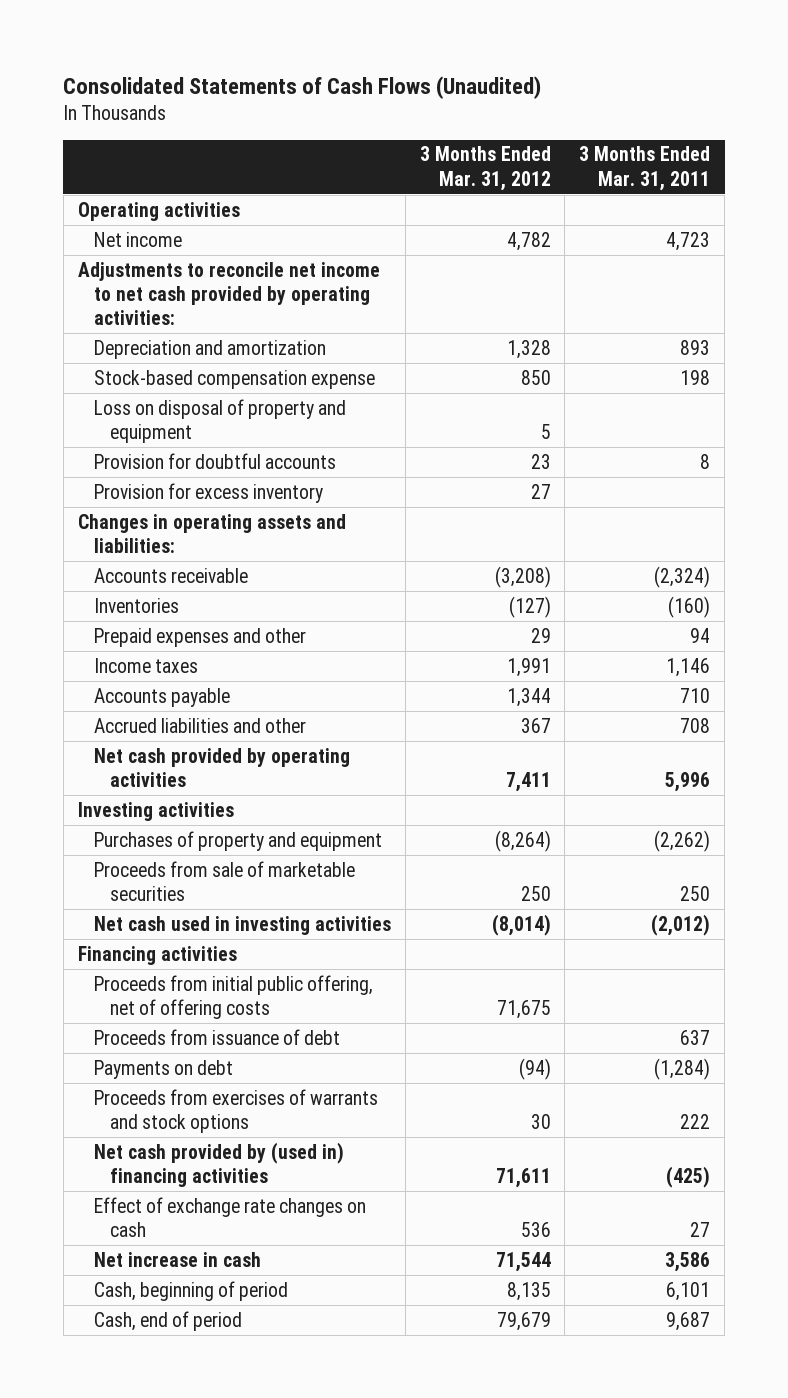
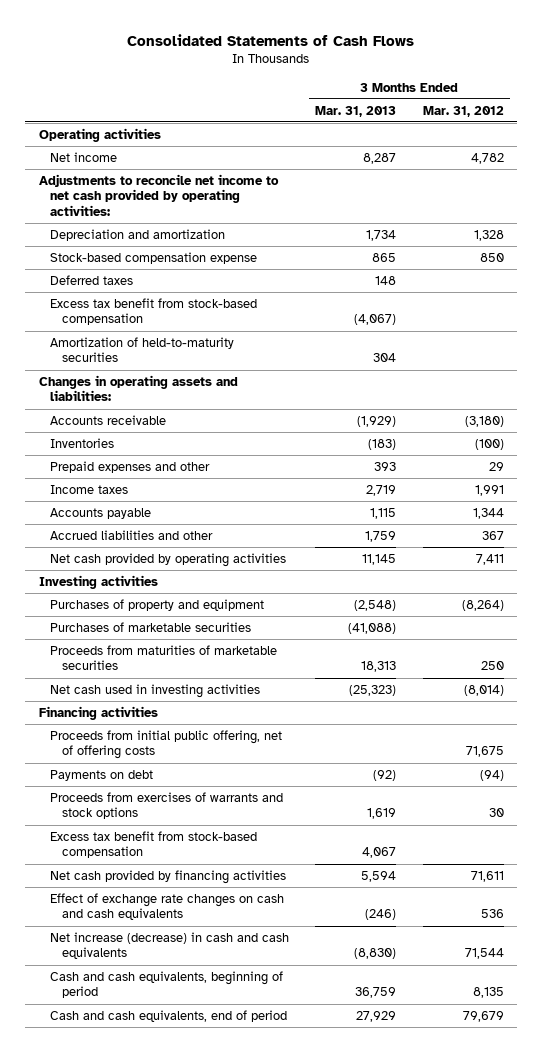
- Consolidated Statements of Cash Flows (Unaudited)
+ Consolidated Statements of Cash Flows
- | 3 Months Ended Mar. 31, 2012 | 3 Months Ended Mar. 31, 2011
+ | 3 Months Ended Mar. 31, 2013 | 3 Months Ended Mar. 31, 2012
- Loss on disposal of property and equipment | 5 |
- Provision for doubtful accounts | 23 | 8
- Provision for excess inventory | 27 |
+ Deferred taxes | 148 |
+ Excess tax benefit from stock-based compensation | (4,067) |
+ Amortization of held-to-maturity securities | 304 |
- Accounts receivable | (3,208) | (2,324)
- Inventories | (127) | (160)
+ Accounts receivable | (1,929) | (3,180)
+ Inventories | (183) | (100)
- Proceeds from sale of marketable securities | 250 | 250
+ Purchases of marketable securities | (41,088) |
+ Proceeds from maturities of marketable securities | 18,313 | 250
- Proceeds from issuance of debt | | 637
- Net cash provided by (used in) financing activities | 71,611 | (425)
- Effect of exchange rate changes on cash | 536 | 27
- Net increase in cash | 71,544 | 3,586
- Cash, beginning of period | 8,135 | 6,101
- Cash, end of period | 79,679 | 9,687
+ Excess tax benefit from stock-based compensation | 4,067 |
+ Net cash provided by financing activities | 5,594 | 71,611
+ Effect of exchange rate changes on cash and cash equivalents | (246) | 536
+ Net increase (decrease) in cash and cash equivalents | (8,830) | 71,544
+ Cash and cash equivalents, beginning of period | 36,759 | 8,135
+ Cash and cash equivalents, end of period | 27,929 | 79,679

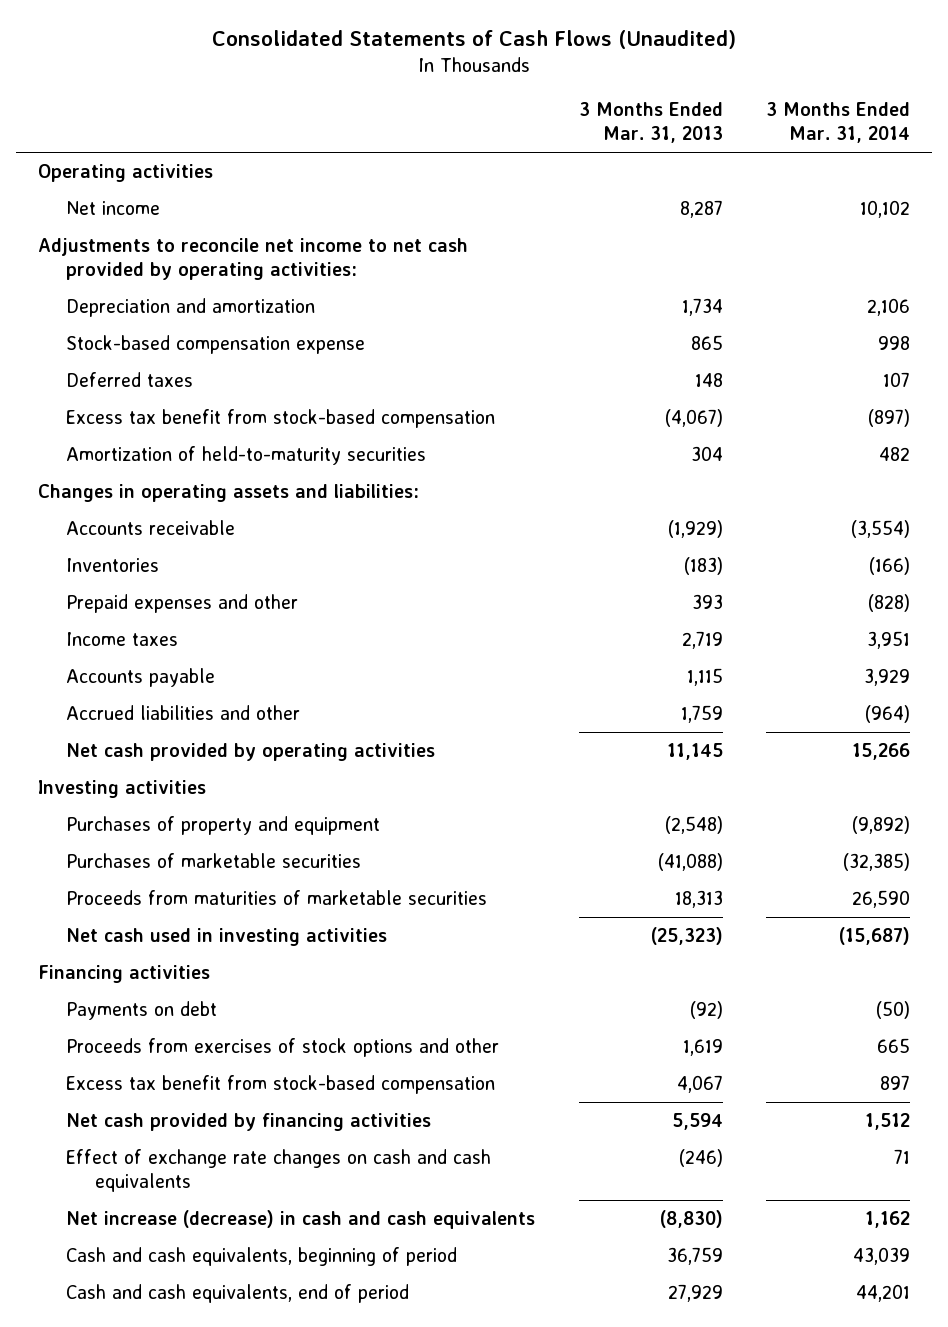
- Consolidated Statements of Cash Flows
+ Consolidated Statements of Cash Flows (Unaudited)
- | 3 Months Ended Mar. 31, 2013 | 3 Months Ended Mar. 31, 2012
+ | 3 Months Ended Mar. 31, 2013 | 3 Months Ended Mar. 31, 2014
- Proceeds from initial public offering, net of offering costs | | 71,675
- Proceeds from exercises of warrants and stock options | 1,619 | 30
+ Proceeds from exercises of stock options and other | 1,619 | 665

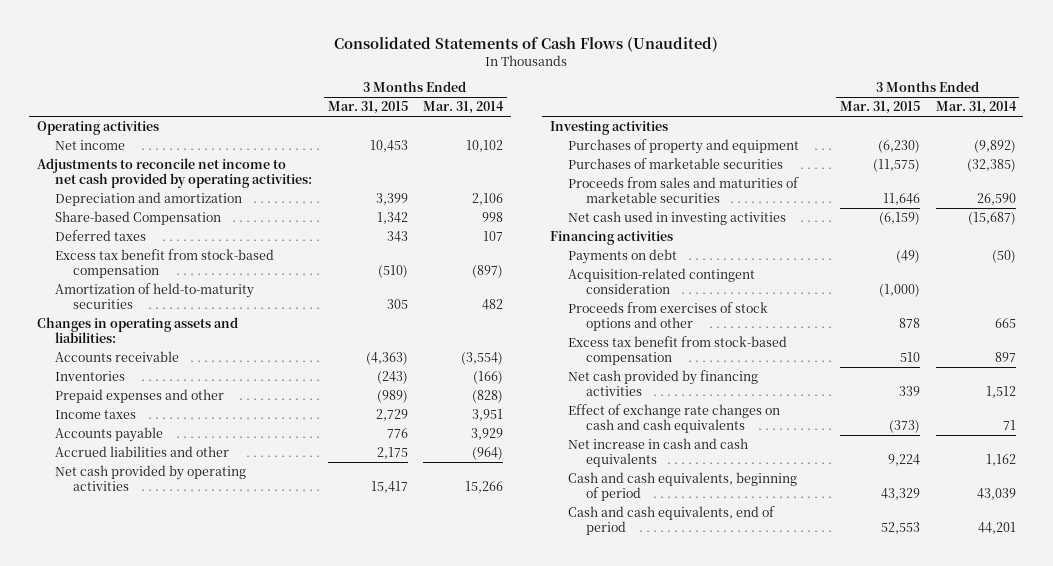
- | 3 Months Ended Mar. 31, 2013 | 3 Months Ended Mar. 31, 2014
+ | 3 Months Ended Mar. 31, 2015 | 3 Months Ended Mar. 31, 2014
- Stock-based compensation expense | 865 | 998
+ Share-based Compensation | 1,342 | 998
- Proceeds from maturities of marketable securities | 18,313 | 26,590
+ Proceeds from sales and maturities of marketable securities | 11,646 | 26,590
+ Acquisition-related contingent consideration | (1,000) |
- Net increase (decrease) in cash and cash equivalents | (8,830) | 1,162
+ Net increase in cash and cash equivalents | 9,224 | 1,162

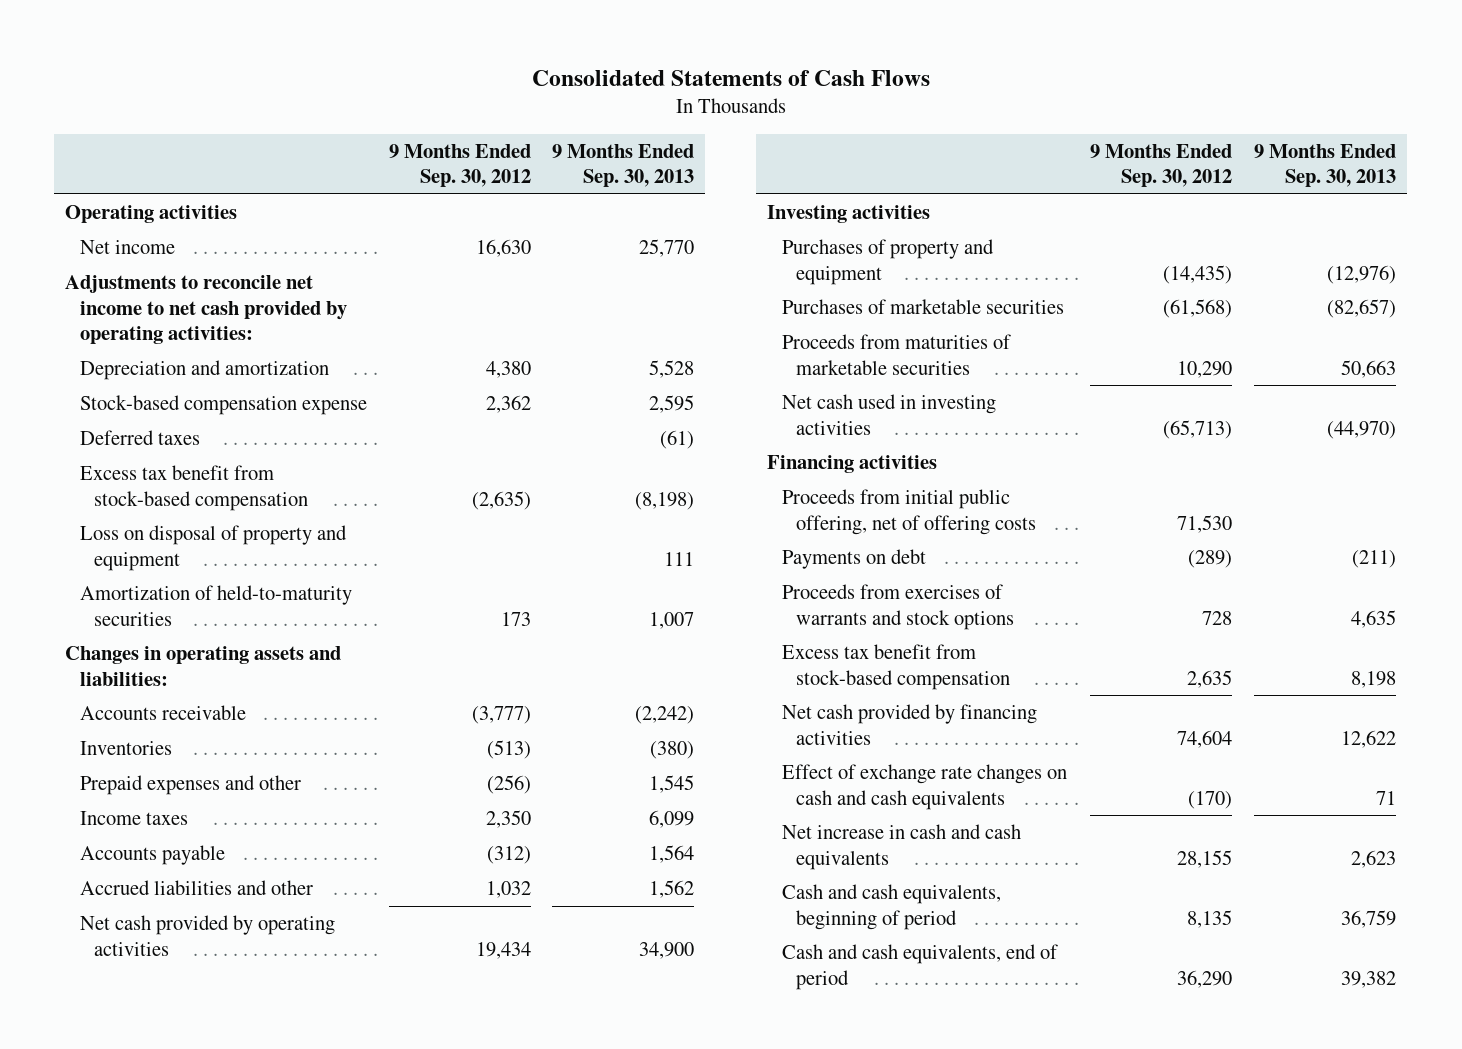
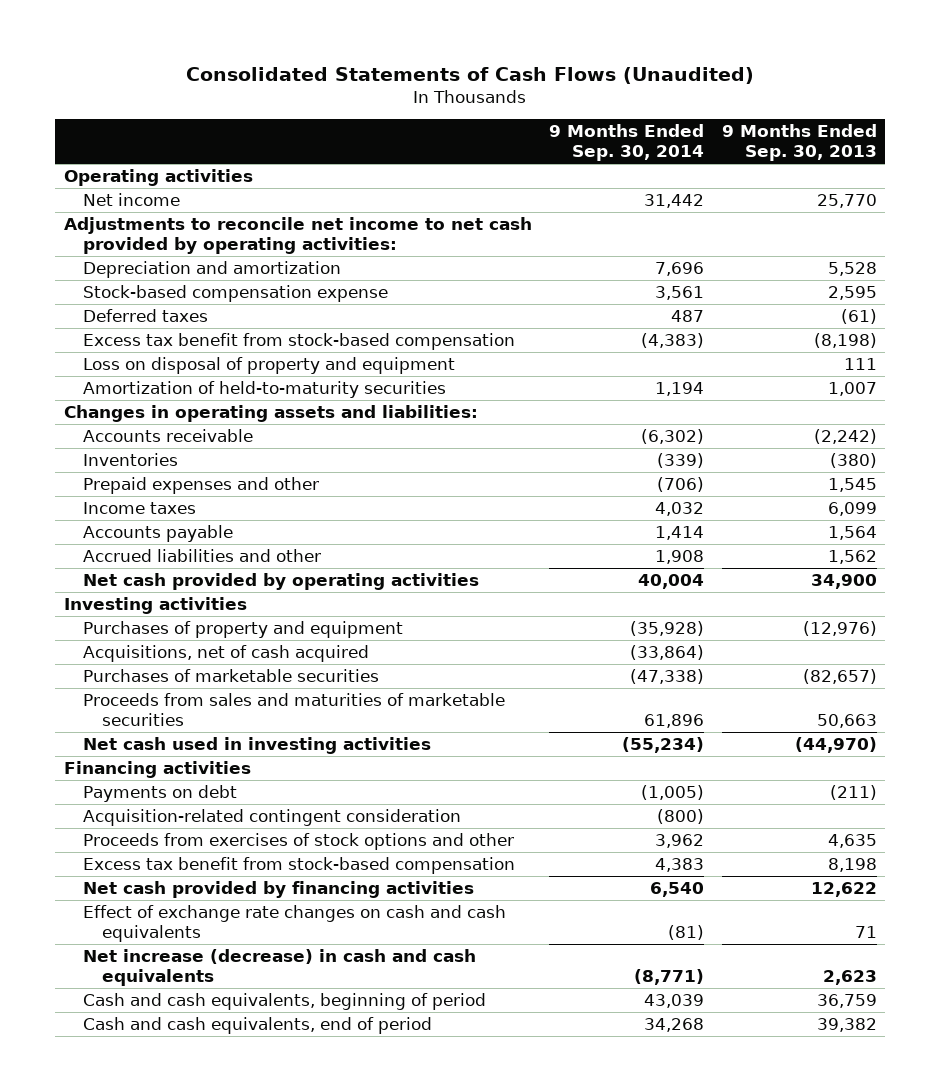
- Consolidated Statements of Cash Flows
+ Consolidated Statements of Cash Flows (Unaudited)
- | 9 Months Ended Sep. 30, 2012 | 9 Months Ended Sep. 30, 2013
+ | 9 Months Ended Sep. 30, 2014 | 9 Months Ended Sep. 30, 2013
+ Acquisitions, net of cash acquired | (33,864) |
- Proceeds from maturities of marketable securities | 10,290 | 50,663
+ Proceeds from sales and maturities of marketable securities | 61,896 | 50,663
- Proceeds from initial public offering, net of offering costs | 71,530 |
- Proceeds from exercises of warrants and stock options | 728 | 4,635
+ Acquisition-related contingent consideration | (800) |
+ Proceeds from exercises of stock options and other | 3,962 | 4,635
- Net increase in cash and cash equivalents | 28,155 | 2,623
+ Net increase (decrease) in cash and cash equivalents | (8,771) | 2,623

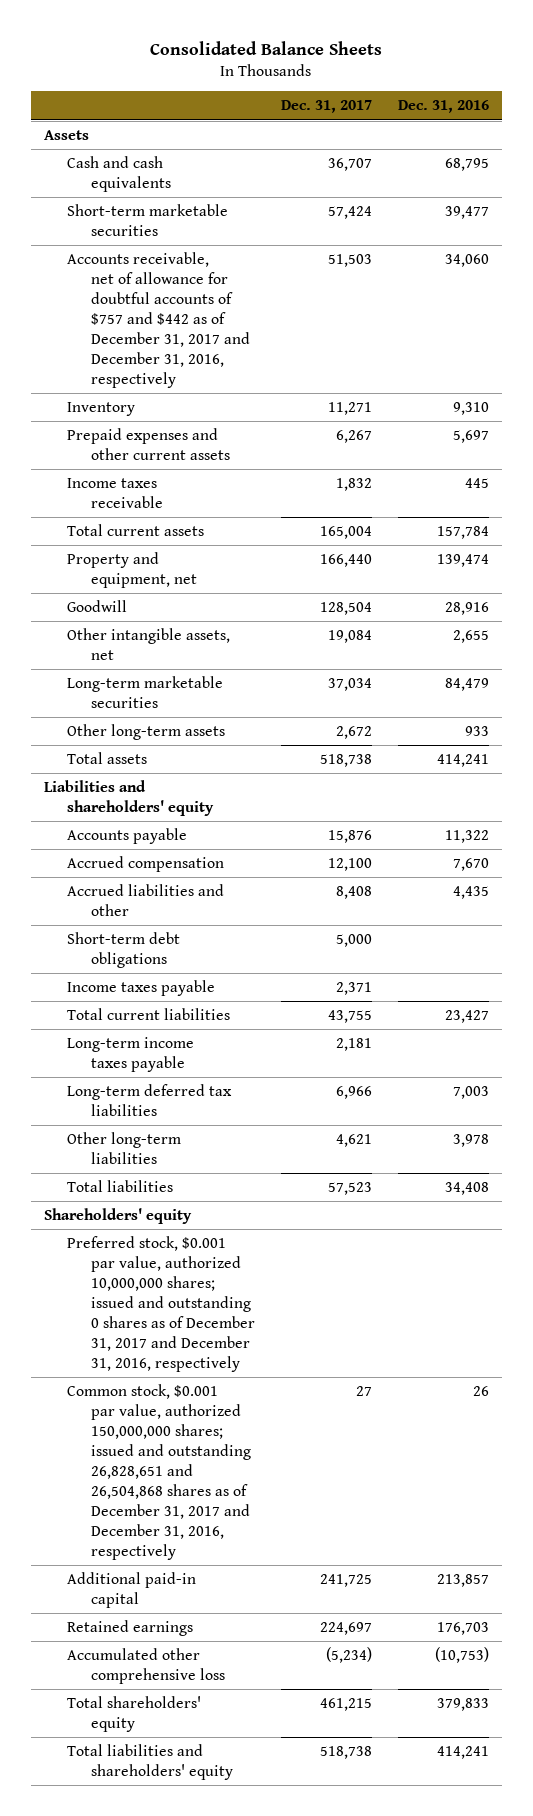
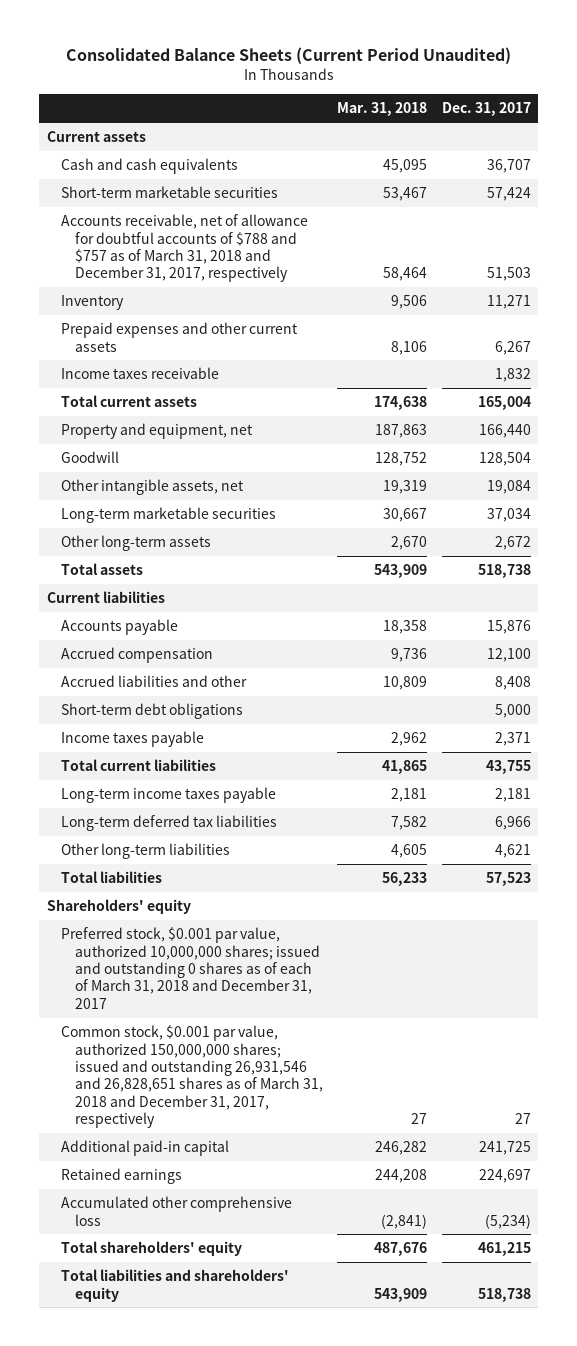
- Consolidated Balance Sheets
+ Consolidated Balance Sheets (Current Period Unaudited)
- | Dec. 31, 2017 | Dec. 31, 2016
+ | Mar. 31, 2018 | Dec. 31, 2017
- Assets
+ Current assets
- Accounts receivable, net of allowance for doubtful accounts of $757 and $442 as of December 31, 2017 and December 31, 2016, respectively | 51,503 | 34,060
+ Accounts receivable, net of allowance for doubtful accounts of $788 and $757 as of March 31, 2018 and December 31, 2017, respectively | 58,464 | 51,503
- Liabilities and shareholders' equity
+ Current liabilities
- Preferred stock, $0.001 par value, authorized 10,000,000 shares; issued and outstanding 0 shares as of December 31, 2017 and December 31, 2016, respectively
- Common stock, $0.001 par value, authorized 150,000,000 shares; issued and outstanding 26,828,651 and 26,504,868 shares as of December 31, 2017 and December 31, 2016, respectively | 27 | 26
+ Preferred stock, $0.001 par value, authorized 10,000,000 shares; issued and outstanding 0 shares as of each of March 31, 2018 and December 31, 2017
+ Common stock, $0.001 par value, authorized 150,000,000 shares; issued and outstanding 26,931,546 and 26,828,651 shares as of March 31, 2018 and December 31, 2017, respectively | 27 | 27

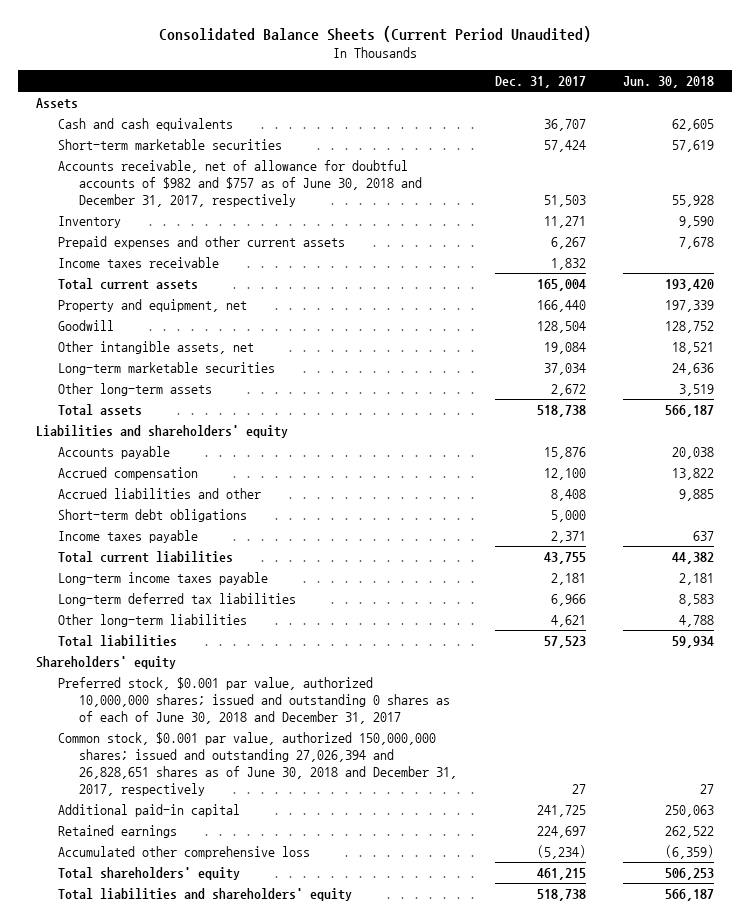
- | Mar. 31, 2018 | Dec. 31, 2017
+ | Dec. 31, 2017 | Jun. 30, 2018
- Current assets
+ Assets
- Accounts receivable, net of allowance for doubtful accounts of $788 and $757 as of March 31, 2018 and December 31, 2017, respectively | 58,464 | 51,503
+ Accounts receivable, net of allowance for doubtful accounts of $982 and $757 as of June 30, 2018 and December 31, 2017, respectively | 51,503 | 55,928
- Current liabilities
+ Liabilities and shareholders' equity
- Preferred stock, $0.001 par value, authorized 10,000,000 shares; issued and outstanding 0 shares as of each of March 31, 2018 and December 31, 2017
- Common stock, $0.001 par value, authorized 150,000,000 shares; issued and outstanding 26,931,546 and 26,828,651 shares as of March 31, 2018 and December 31, 2017, respectively | 27 | 27
+ Preferred stock, $0.001 par value, authorized 10,000,000 shares; issued and outstanding 0 shares as of each of June 30, 2018 and December 31, 2017
+ Common stock, $0.001 par value, authorized 150,000,000 shares; issued and outstanding 27,026,394 and 26,828,651 shares as of June 30, 2018 and December 31, 2017, respectively | 27 | 27

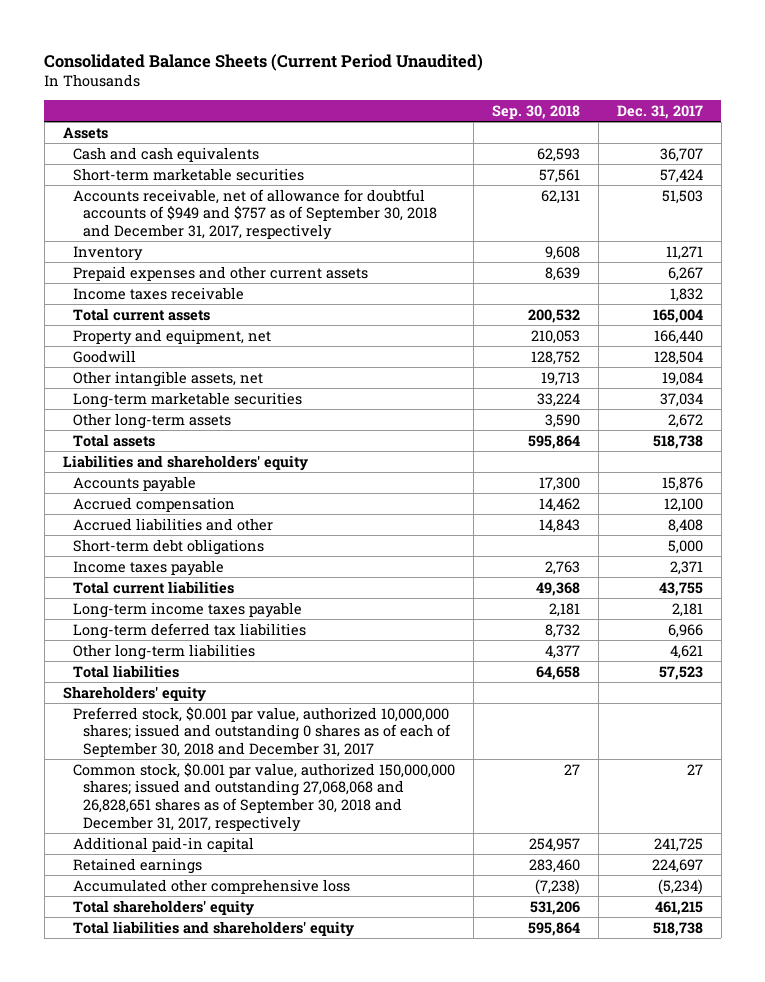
- | Dec. 31, 2017 | Jun. 30, 2018
+ | Sep. 30, 2018 | Dec. 31, 2017
- Accounts receivable, net of allowance for doubtful accounts of $982 and $757 as of June 30, 2018 and December 31, 2017, respectively | 51,503 | 55,928
+ Accounts receivable, net of allowance for doubtful accounts of $949 and $757 as of September 30, 2018 and December 31, 2017, respectively | 62,131 | 51,503
- Preferred stock, $0.001 par value, authorized 10,000,000 shares; issued and outstanding 0 shares as of each of June 30, 2018 and December 31, 2017
- Common stock, $0.001 par value, authorized 150,000,000 shares; issued and outstanding 27,026,394 and 26,828,651 shares as of June 30, 2018 and December 31, 2017, respectively | 27 | 27
+ Preferred stock, $0.001 par value, authorized 10,000,000 shares; issued and outstanding 0 shares as of each of September 30, 2018 and December 31, 2017
+ Common stock, $0.001 par value, authorized 150,000,000 shares; issued and outstanding 27,068,068 and 26,828,651 shares as of September 30, 2018 and December 31, 2017, respectively | 27 | 27

